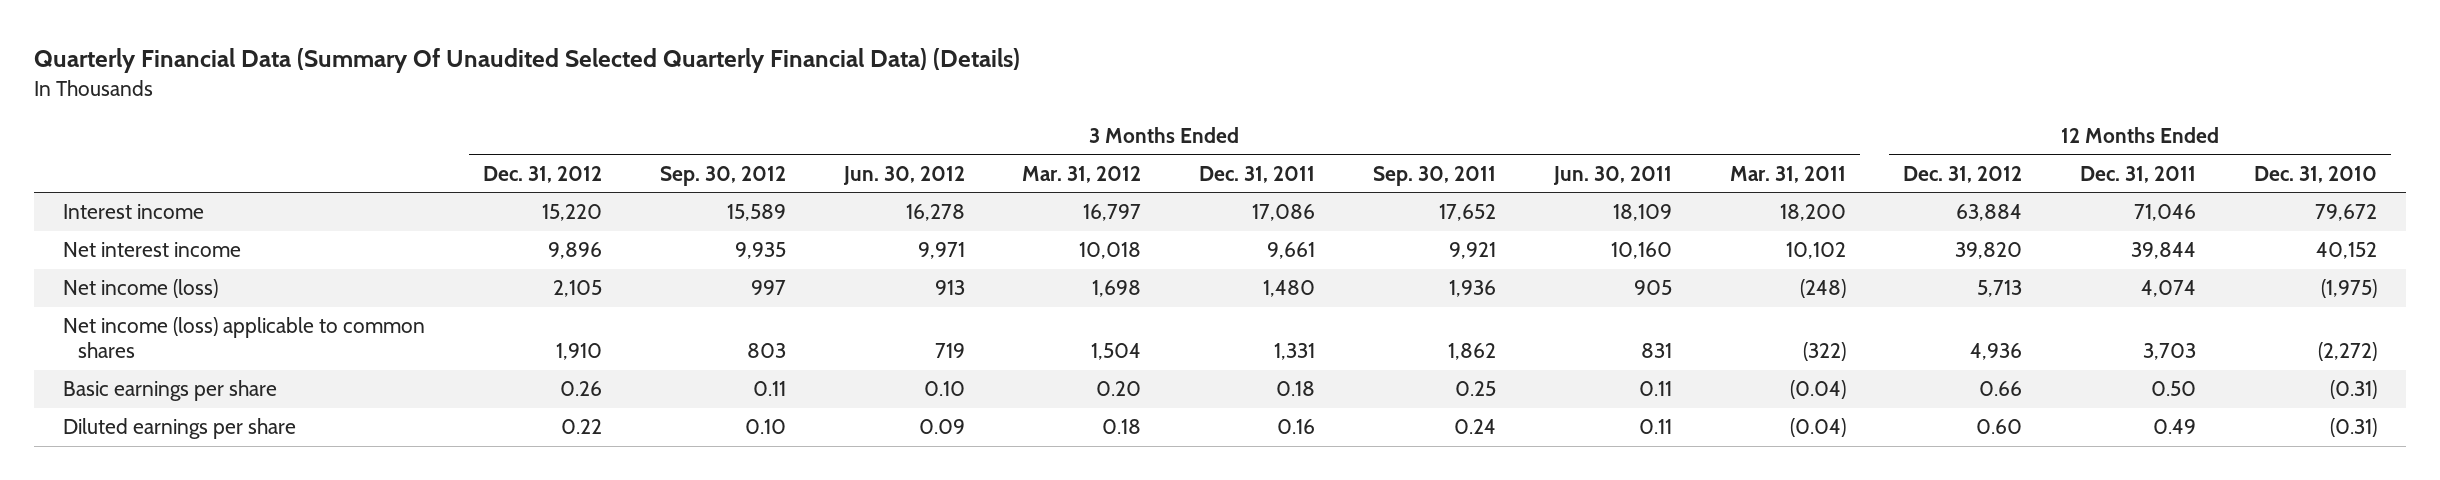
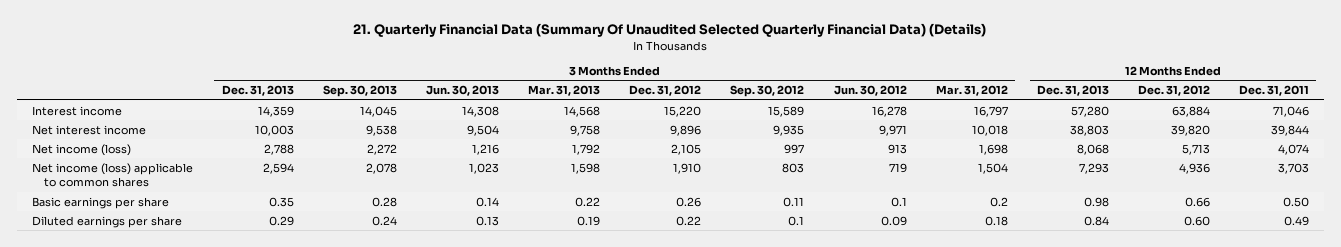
- Quarterly Financial Data (Summary Of Unaudited Selected Quarterly Financial Data) (Details)
+ 21. Quarterly Financial Data (Summary Of Unaudited Selected Quarterly Financial Data) (Details)
- | 3 Months Ended Dec. 31, 2012 | 3 Months Ended Sep. 30, 2012 | 3 Months Ended Jun. 30, 2012 | 3 Months Ended Mar. 31, 2012 | 3 Months Ended Dec. 31, 2011 | 3 Months Ended Sep. 30, 2011 | 3 Months Ended Jun. 30, 2011 | 3 Months Ended Mar. 31, 2011 | 12 Months Ended Dec. 31, 2012 | 12 Months Ended Dec. 31, 2011 | 12 Months Ended Dec. 31, 2010
+ | 3 Months Ended Dec. 31, 2013 | 3 Months Ended Sep. 30, 2013 | 3 Months Ended Jun. 30, 2013 | 3 Months Ended Mar. 31, 2013 | 3 Months Ended Dec. 31, 2012 | 3 Months Ended Sep. 30, 2012 | 3 Months Ended Jun. 30, 2012 | 3 Months Ended Mar. 31, 2012 | 12 Months Ended Dec. 31, 2013 | 12 Months Ended Dec. 31, 2012 | 12 Months Ended Dec. 31, 2011
- Basic earnings per share | 0.26 | 0.11 | 0.10 | 0.20 | 0.18 | 0.25 | 0.11 | (0.04) | 0.66 | 0.50 | (0.31)
- Diluted earnings per share | 0.22 | 0.10 | 0.09 | 0.18 | 0.16 | 0.24 | 0.11 | (0.04) | 0.60 | 0.49 | (0.31)
+ Basic earnings per share | 0.35 | 0.28 | 0.14 | 0.22 | 0.26 | 0.11 | 0.1 | 0.2 | 0.98 | 0.66 | 0.50
+ Diluted earnings per share | 0.29 | 0.24 | 0.13 | 0.19 | 0.22 | 0.1 | 0.09 | 0.18 | 0.84 | 0.60 | 0.49

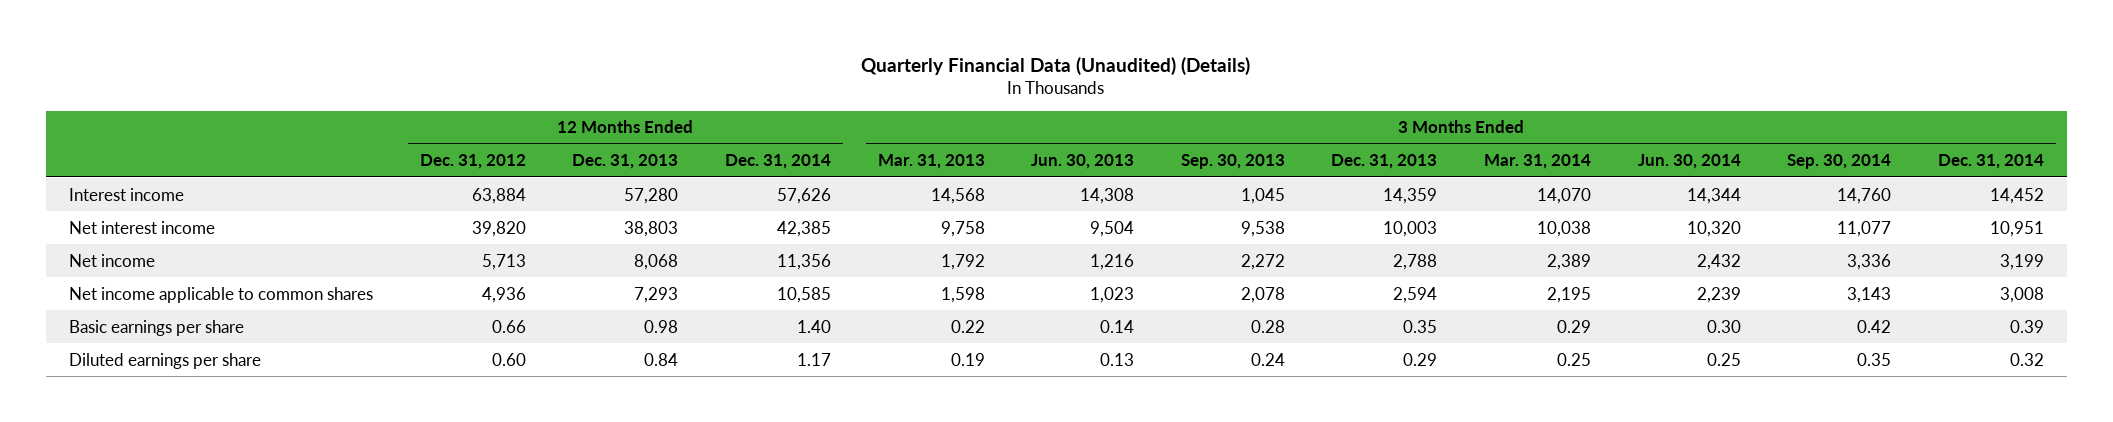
- 21. Quarterly Financial Data (Summary Of Unaudited Selected Quarterly Financial Data) (Details)
+ Quarterly Financial Data (Unaudited) (Details)
- | 3 Months Ended Dec. 31, 2013 | 3 Months Ended Sep. 30, 2013 | 3 Months Ended Jun. 30, 2013 | 3 Months Ended Mar. 31, 2013 | 3 Months Ended Dec. 31, 2012 | 3 Months Ended Sep. 30, 2012 | 3 Months Ended Jun. 30, 2012 | 3 Months Ended Mar. 31, 2012 | 12 Months Ended Dec. 31, 2013 | 12 Months Ended Dec. 31, 2012 | 12 Months Ended Dec. 31, 2011
+ | 12 Months Ended Dec. 31, 2012 | 12 Months Ended Dec. 31, 2013 | 12 Months Ended Dec. 31, 2014 | 3 Months Ended Mar. 31, 2013 | 3 Months Ended Jun. 30, 2013 | 3 Months Ended Sep. 30, 2013 | 3 Months Ended Dec. 31, 2013 | 3 Months Ended Mar. 31, 2014 | 3 Months Ended Jun. 30, 2014 | 3 Months Ended Sep. 30, 2014 | 3 Months Ended Dec. 31, 2014
- Interest income | 14,359 | 14,045 | 14,308 | 14,568 | 15,220 | 15,589 | 16,278 | 16,797 | 57,280 | 63,884 | 71,046
+ Interest income | 63,884 | 57,280 | 57,626 | 14,568 | 14,308 | 1,045 | 14,359 | 14,070 | 14,344 | 14,760 | 14,452
- Net income (loss) | 2,788 | 2,272 | 1,216 | 1,792 | 2,105 | 997 | 913 | 1,698 | 8,068 | 5,713 | 4,074
- Net income (loss) applicable to common shares | 2,594 | 2,078 | 1,023 | 1,598 | 1,910 | 803 | 719 | 1,504 | 7,293 | 4,936 | 3,703
+ Net income | 5,713 | 8,068 | 11,356 | 1,792 | 1,216 | 2,272 | 2,788 | 2,389 | 2,432 | 3,336 | 3,199
+ Net income applicable to common shares | 4,936 | 7,293 | 10,585 | 1,598 | 1,023 | 2,078 | 2,594 | 2,195 | 2,239 | 3,143 | 3,008

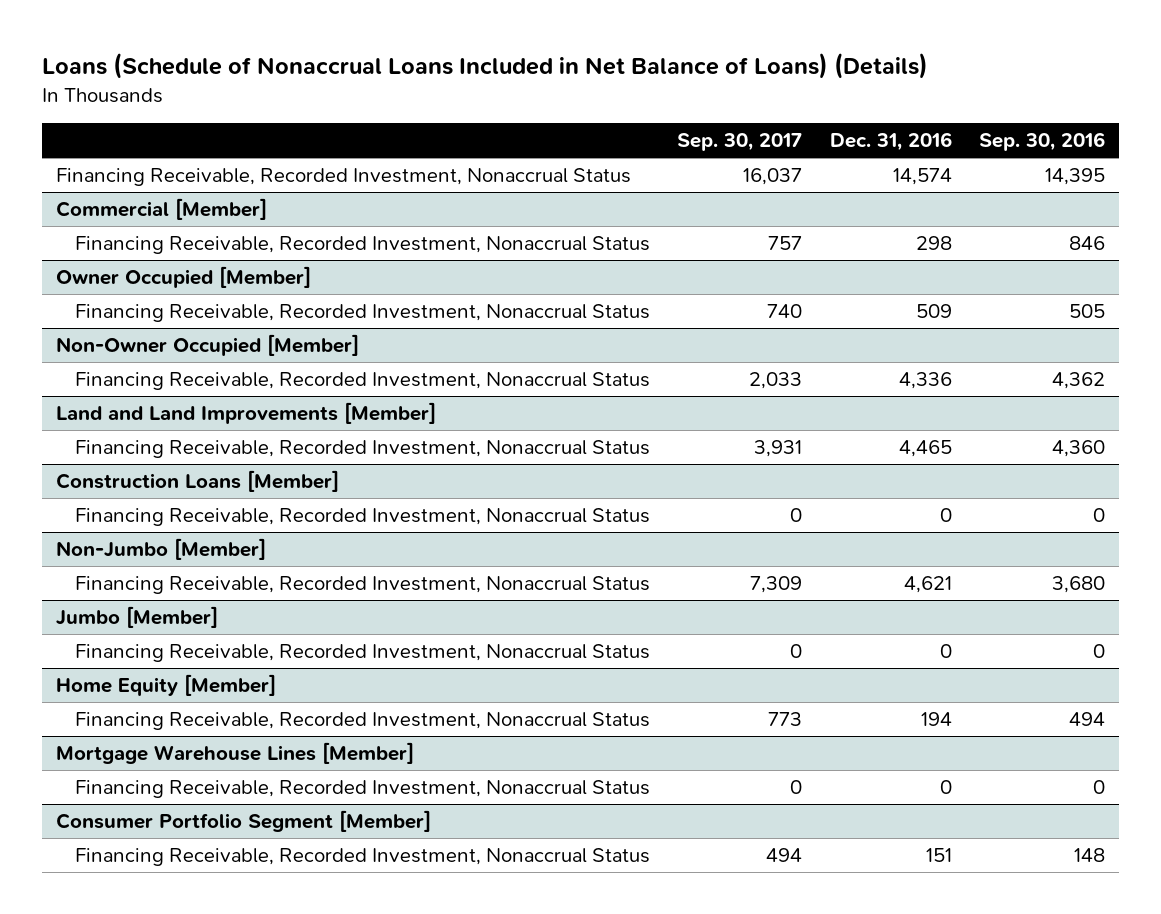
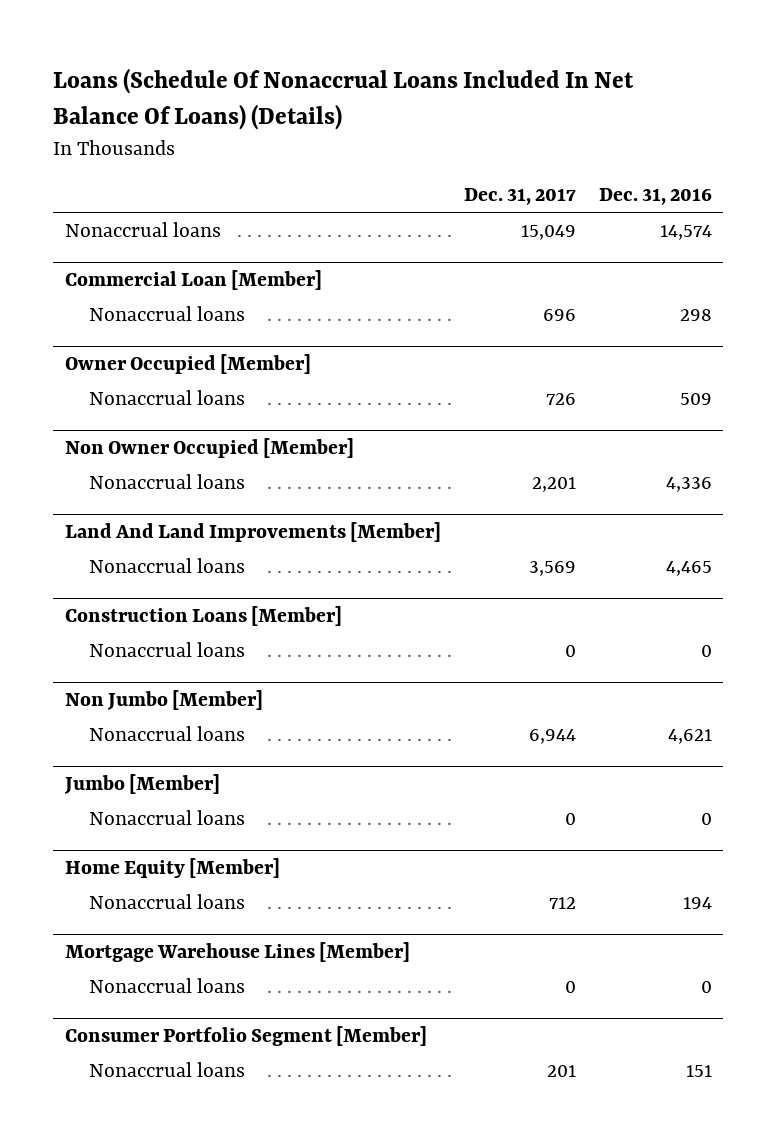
- Loans (Schedule of Nonaccrual Loans Included in Net Balance of Loans) (Details)
+ Loans (Schedule Of Nonaccrual Loans Included In Net Balance Of Loans) (Details)
- | Sep. 30, 2017 | Dec. 31, 2016 | Sep. 30, 2016
+ | Dec. 31, 2017 | Dec. 31, 2016
- Financing Receivable, Recorded Investment, Nonaccrual Status | 16,037 | 14,574 | 14,395
- Commercial [Member]
- Financing Receivable, Recorded Investment, Nonaccrual Status | 757 | 298 | 846
+ Nonaccrual loans | 15,049 | 14,574
+ Commercial Loan [Member]
+ Nonaccrual loans | 696 | 298
@ Owner Occupied [Member]
- Financing Receivable, Recorded Investment, Nonaccrual Status | 740 | 509 | 505
- Non-Owner Occupied [Member]
- Financing Receivable, Recorded Investment, Nonaccrual Status | 2,033 | 4,336 | 4,362
- Land and Land Improvements [Member]
- Financing Receivable, Recorded Investment, Nonaccrual Status | 3,931 | 4,465 | 4,360
@ Owner Occupied [Member]
+ Nonaccrual loans | 726 | 509
+ Non Owner Occupied [Member]
+ Nonaccrual loans | 2,201 | 4,336
+ Land And Land Improvements [Member]
+ Nonaccrual loans | 3,569 | 4,465
@ Construction Loans [Member]
- Financing Receivable, Recorded Investment, Nonaccrual Status | 0 | 0 | 0
- Non-Jumbo [Member]
- Financing Receivable, Recorded Investment, Nonaccrual Status | 7,309 | 4,621 | 3,680
@ Construction Loans [Member]
+ Nonaccrual loans | 0 | 0
+ Non Jumbo [Member]
+ Nonaccrual loans | 6,944 | 4,621
@ Jumbo [Member]
- Financing Receivable, Recorded Investment, Nonaccrual Status | 0 | 0 | 0
+ Nonaccrual loans | 0 | 0
@ Home Equity [Member]
- Financing Receivable, Recorded Investment, Nonaccrual Status | 773 | 194 | 494
+ Nonaccrual loans | 712 | 194
@ Mortgage Warehouse Lines [Member]
- Financing Receivable, Recorded Investment, Nonaccrual Status | 0 | 0 | 0
+ Nonaccrual loans | 0 | 0
@ Consumer Portfolio Segment [Member]
- Financing Receivable, Recorded Investment, Nonaccrual Status | 494 | 151 | 148
+ Nonaccrual loans | 201 | 151

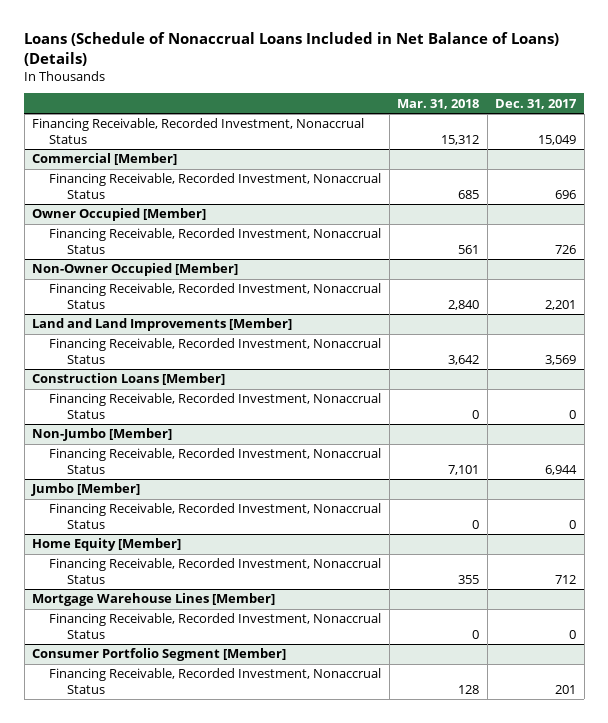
- Loans (Schedule Of Nonaccrual Loans Included In Net Balance Of Loans) (Details)
+ Loans (Schedule of Nonaccrual Loans Included in Net Balance of Loans) (Details)
- | Dec. 31, 2017 | Dec. 31, 2016
+ | Mar. 31, 2018 | Dec. 31, 2017
- Nonaccrual loans | 15,049 | 14,574
- Commercial Loan [Member]
- Nonaccrual loans | 696 | 298
+ Financing Receivable, Recorded Investment, Nonaccrual Status | 15,312 | 15,049
+ Commercial [Member]
+ Financing Receivable, Recorded Investment, Nonaccrual Status | 685 | 696
@ Owner Occupied [Member]
- Nonaccrual loans | 726 | 509
- Non Owner Occupied [Member]
- Nonaccrual loans | 2,201 | 4,336
- Land And Land Improvements [Member]
- Nonaccrual loans | 3,569 | 4,465
@ Owner Occupied [Member]
+ Financing Receivable, Recorded Investment, Nonaccrual Status | 561 | 726
+ Non-Owner Occupied [Member]
+ Financing Receivable, Recorded Investment, Nonaccrual Status | 2,840 | 2,201
+ Land and Land Improvements [Member]
+ Financing Receivable, Recorded Investment, Nonaccrual Status | 3,642 | 3,569
@ Construction Loans [Member]
- Nonaccrual loans | 0 | 0
- Non Jumbo [Member]
- Nonaccrual loans | 6,944 | 4,621
@ Construction Loans [Member]
+ Financing Receivable, Recorded Investment, Nonaccrual Status | 0 | 0
+ Non-Jumbo [Member]
+ Financing Receivable, Recorded Investment, Nonaccrual Status | 7,101 | 6,944
@ Jumbo [Member]
- Nonaccrual loans | 0 | 0
+ Financing Receivable, Recorded Investment, Nonaccrual Status | 0 | 0
@ Home Equity [Member]
- Nonaccrual loans | 712 | 194
+ Financing Receivable, Recorded Investment, Nonaccrual Status | 355 | 712
@ Mortgage Warehouse Lines [Member]
- Nonaccrual loans | 0 | 0
+ Financing Receivable, Recorded Investment, Nonaccrual Status | 0 | 0
@ Consumer Portfolio Segment [Member]
- Nonaccrual loans | 201 | 151
+ Financing Receivable, Recorded Investment, Nonaccrual Status | 128 | 201

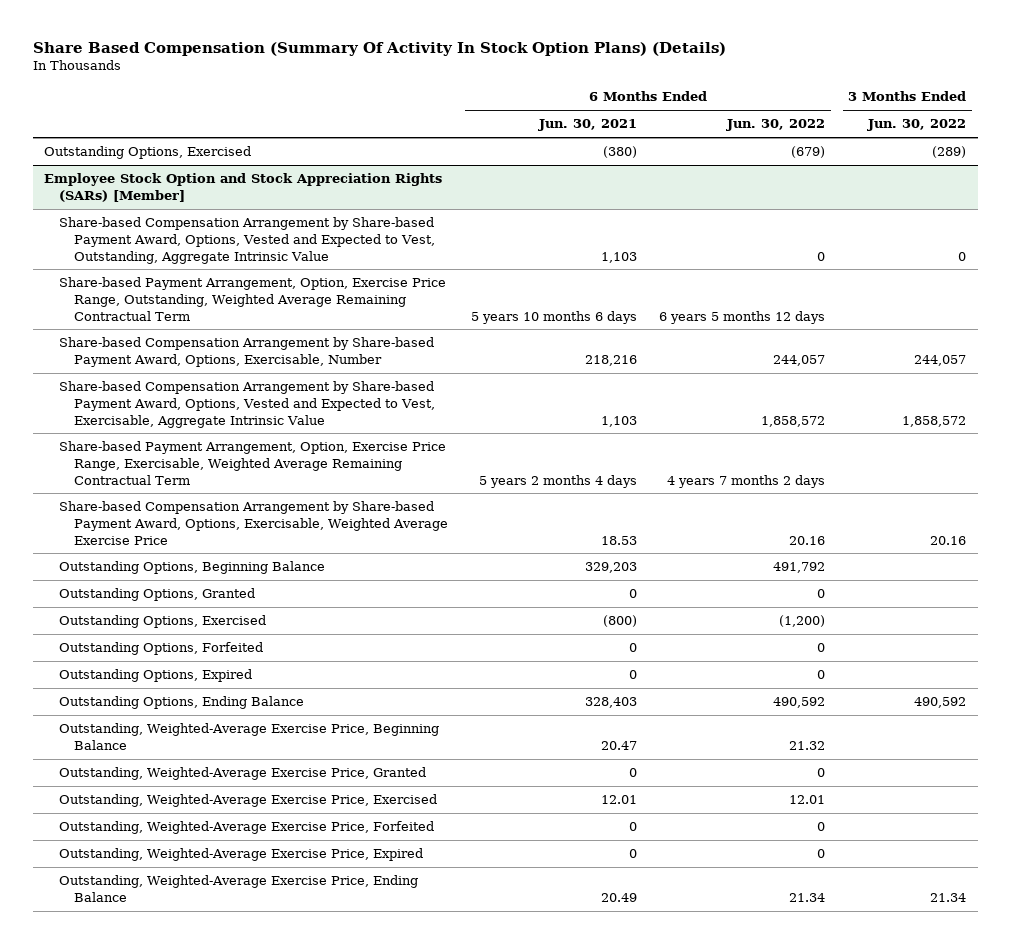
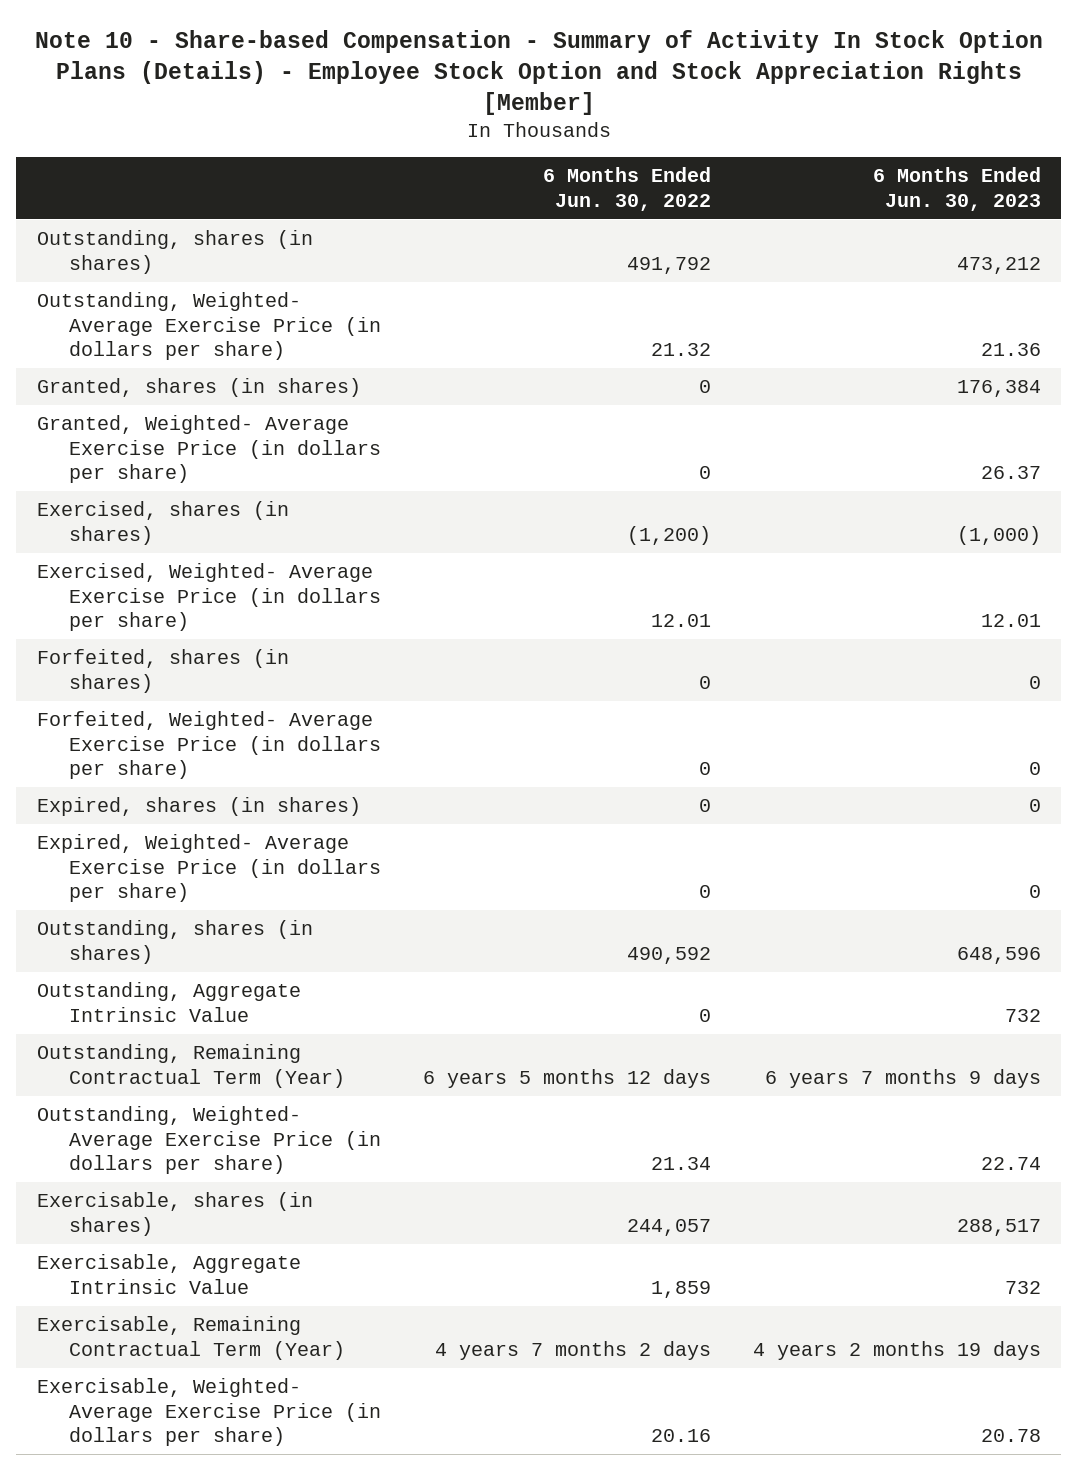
- Share Based Compensation (Summary Of Activity In Stock Option Plans) (Details)
+ Note 10 - Share-based Compensation - Summary of Activity In Stock Option Plans (Details) - Employee Stock Option and Stock Appreciation Rights [Member]
- | 6 Months Ended Jun. 30, 2021 | 6 Months Ended Jun. 30, 2022 | 3 Months Ended Jun. 30, 2022
+ | 6 Months Ended Jun. 30, 2022 | 6 Months Ended Jun. 30, 2023
- Outstanding Options, Exercised | (380) | (679) | (289)
- Employee Stock Option and Stock Appreciation Rights (SARs) [Member]
- Share-based Compensation Arrangement by Share-based Payment Award, Options, Vested and Expected to Vest, Outstanding, Aggregate Intrinsic Value | 1,103 | 0 | 0
- Share-based Payment Arrangement, Option, Exercise Price Range, Outstanding, Weighted Average Remaining Contractual Term | 5 years 10 months 6 days | 6 years 5 months 12 days |
- Share-based Compensation Arrangement by Share-based Payment Award, Options, Exercisable, Number | 218,216 | 244,057 | 244,057
- Share-based Compensation Arrangement by Share-based Payment Award, Options, Vested and Expected to Vest, Exercisable, Aggregate Intrinsic Value | 1,103 | 1,858,572 | 1,858,572
- Share-based Payment Arrangement, Option, Exercise Price Range, Exercisable, Weighted Average Remaining Contractual Term | 5 years 2 months 4 days | 4 years 7 months 2 days |
- Share-based Compensation Arrangement by Share-based Payment Award, Options, Exercisable, Weighted Average Exercise Price | 18.53 | 20.16 | 20.16
- Outstanding Options, Beginning Balance | 329,203 | 491,792 |
- Outstanding Options, Granted | 0 | 0 |
- Outstanding Options, Exercised | (800) | (1,200) |
- Outstanding Options, Forfeited | 0 | 0 |
- Outstanding Options, Expired | 0 | 0 |
- Outstanding Options, Ending Balance | 328,403 | 490,592 | 490,592
- Outstanding, Weighted-Average Exercise Price, Beginning Balance | 20.47 | 21.32 |
- Outstanding, Weighted-Average Exercise Price, Granted | 0 | 0 |
- Outstanding, Weighted-Average Exercise Price, Exercised | 12.01 | 12.01 |
- Outstanding, Weighted-Average Exercise Price, Forfeited | 0 | 0 |
- Outstanding, Weighted-Average Exercise Price, Expired | 0 | 0 |
- Outstanding, Weighted-Average Exercise Price, Ending Balance | 20.49 | 21.34 | 21.34
+ Outstanding, shares (in shares) | 491,792 | 473,212
+ Outstanding, Weighted- Average Exercise Price (in dollars per share) | 21.32 | 21.36
+ Granted, shares (in shares) | 0 | 176,384
+ Granted, Weighted- Average Exercise Price (in dollars per share) | 0 | 26.37
+ Exercised, shares (in shares) | (1,200) | (1,000)
+ Exercised, Weighted- Average Exercise Price (in dollars per share) | 12.01 | 12.01
+ Forfeited, shares (in shares) | 0 | 0
+ Forfeited, Weighted- Average Exercise Price (in dollars per share) | 0 | 0
+ Expired, shares (in shares) | 0 | 0
+ Expired, Weighted- Average Exercise Price (in dollars per share) | 0 | 0
+ Outstanding, shares (in shares) | 490,592 | 648,596
+ Outstanding, Aggregate Intrinsic Value | 0 | 732
+ Outstanding, Remaining Contractual Term (Year) | 6 years 5 months 12 days | 6 years 7 months 9 days
+ Outstanding, Weighted- Average Exercise Price (in dollars per share) | 21.34 | 22.74
+ Exercisable, shares (in shares) | 244,057 | 288,517
+ Exercisable, Aggregate Intrinsic Value | 1,859 | 732
+ Exercisable, Remaining Contractual Term (Year) | 4 years 7 months 2 days | 4 years 2 months 19 days
+ Exercisable, Weighted- Average Exercise Price (in dollars per share) | 20.16 | 20.78

